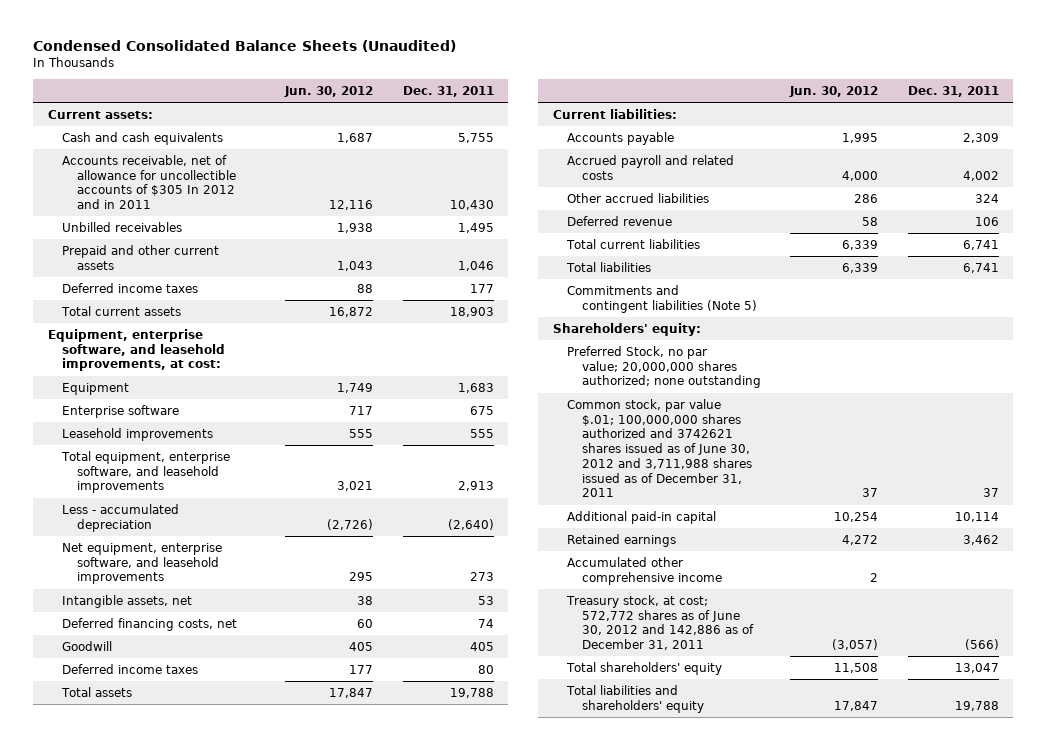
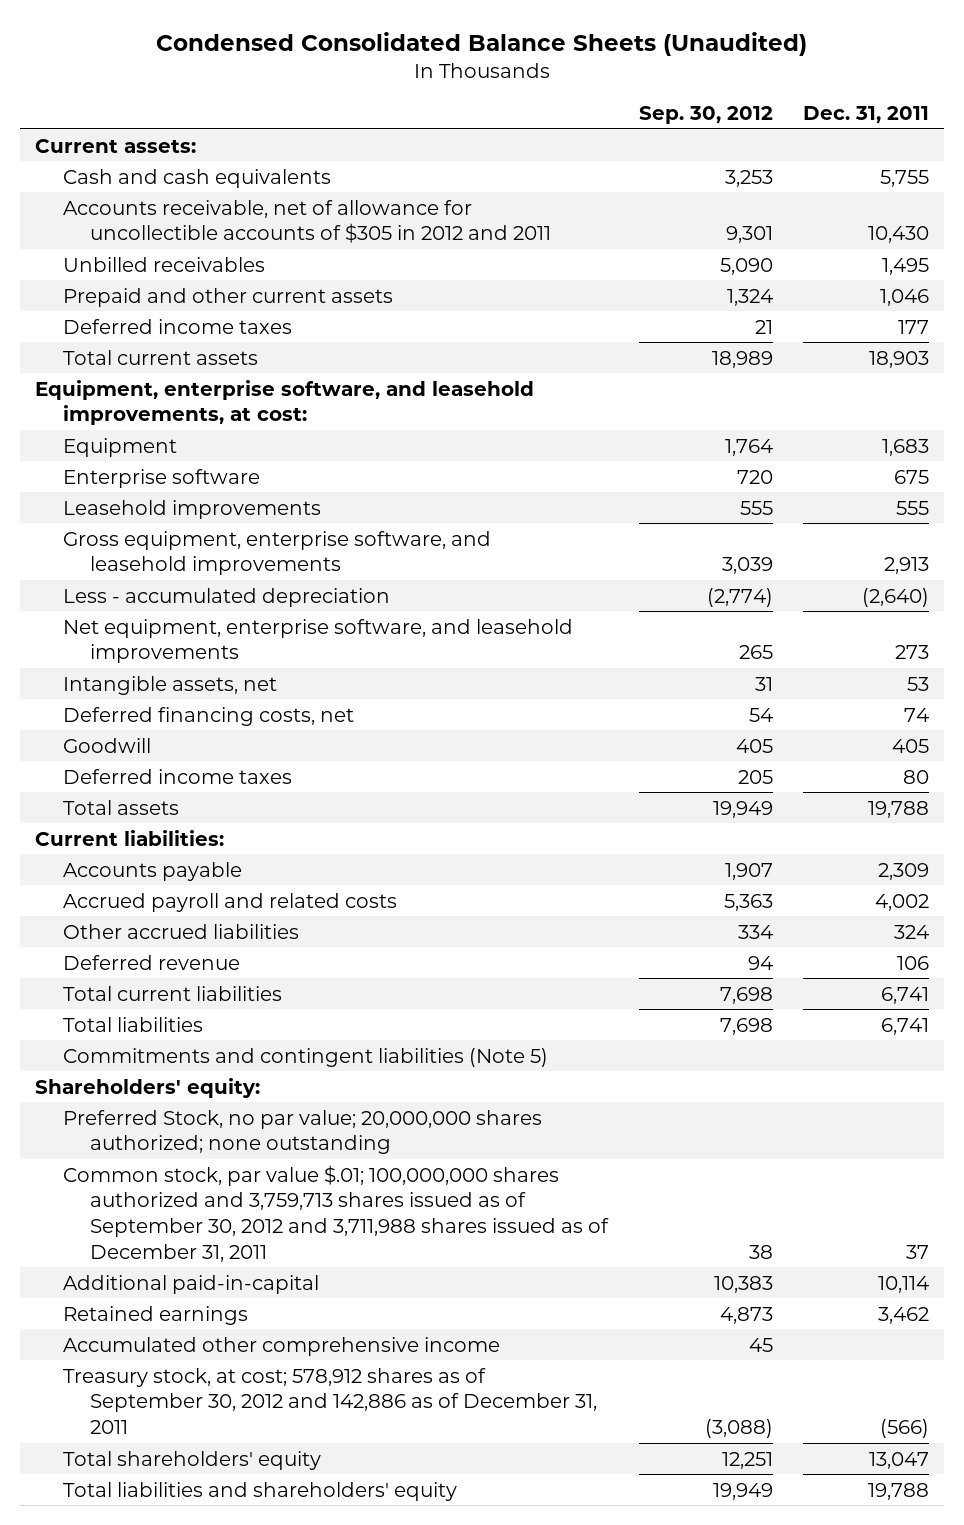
- | Jun. 30, 2012 | Dec. 31, 2011
+ | Sep. 30, 2012 | Dec. 31, 2011
- Accounts receivable, net of allowance for uncollectible accounts of $305 In 2012 and in 2011 | 12,116 | 10,430
+ Accounts receivable, net of allowance for uncollectible accounts of $305 in 2012 and 2011 | 9,301 | 10,430
- Total equipment, enterprise software, and leasehold improvements | 3,021 | 2,913
+ Gross equipment, enterprise software, and leasehold improvements | 3,039 | 2,913
- Common stock, par value $.01; 100,000,000 shares authorized and 3742621 shares issued as of June 30, 2012 and 3,711,988 shares issued as of December 31, 2011 | 37 | 37
- Additional paid-in capital | 10,254 | 10,114
+ Common stock, par value $.01; 100,000,000 shares authorized and 3,759,713 shares issued as of September 30, 2012 and 3,711,988 shares issued as of December 31, 2011 | 38 | 37
+ Additional paid-in-capital | 10,383 | 10,114
- Treasury stock, at cost; 572,772 shares as of June 30, 2012 and 142,886 as of December 31, 2011 | (3,057) | (566)
+ Treasury stock, at cost; 578,912 shares as of September 30, 2012 and 142,886 as of December 31, 2011 | (3,088) | (566)

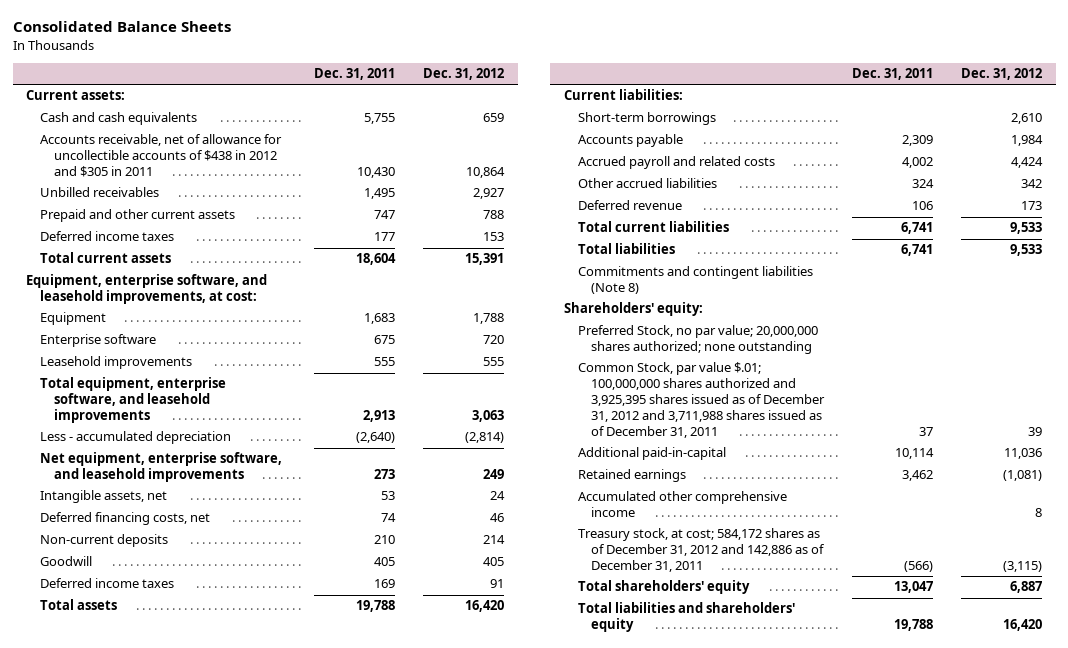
- Condensed Consolidated Balance Sheets (Unaudited)
+ Consolidated Balance Sheets
- | Sep. 30, 2012 | Dec. 31, 2011
+ | Dec. 31, 2011 | Dec. 31, 2012
- Accounts receivable, net of allowance for uncollectible accounts of $305 in 2012 and 2011 | 9,301 | 10,430
+ Accounts receivable, net of allowance for uncollectible accounts of $438 in 2012 and $305 in 2011 | 10,430 | 10,864
- Prepaid and other current assets | 1,324 | 1,046
+ Prepaid and other current assets | 747 | 788
- Total current assets | 18,989 | 18,903
+ Total current assets | 18,604 | 15,391
- Gross equipment, enterprise software, and leasehold improvements | 3,039 | 2,913
+ Total equipment, enterprise software, and leasehold improvements | 2,913 | 3,063
+ Non-current deposits | 210 | 214
- Deferred income taxes | 205 | 80
+ Deferred income taxes | 169 | 91
+ Short-term borrowings | | 2,610
- Commitments and contingent liabilities (Note 5)
+ Commitments and contingent liabilities (Note 8)
- Common stock, par value $.01; 100,000,000 shares authorized and 3,759,713 shares issued as of September 30, 2012 and 3,711,988 shares issued as of December 31, 2011 | 38 | 37
+ Common Stock, par value $.01; 100,000,000 shares authorized and 3,925,395 shares issued as of December 31, 2012 and 3,711,988 shares issued as of December 31, 2011 | 37 | 39
- Treasury stock, at cost; 578,912 shares as of September 30, 2012 and 142,886 as of December 31, 2011 | (3,088) | (566)
+ Treasury stock, at cost; 584,172 shares as of December 31, 2012 and 142,886 as of December 31, 2011 | (566) | (3,115)

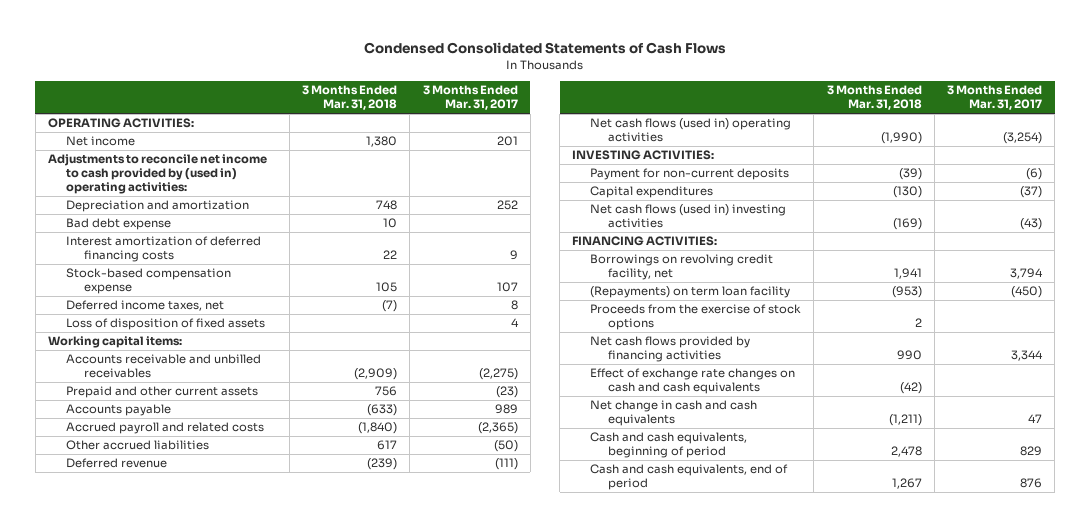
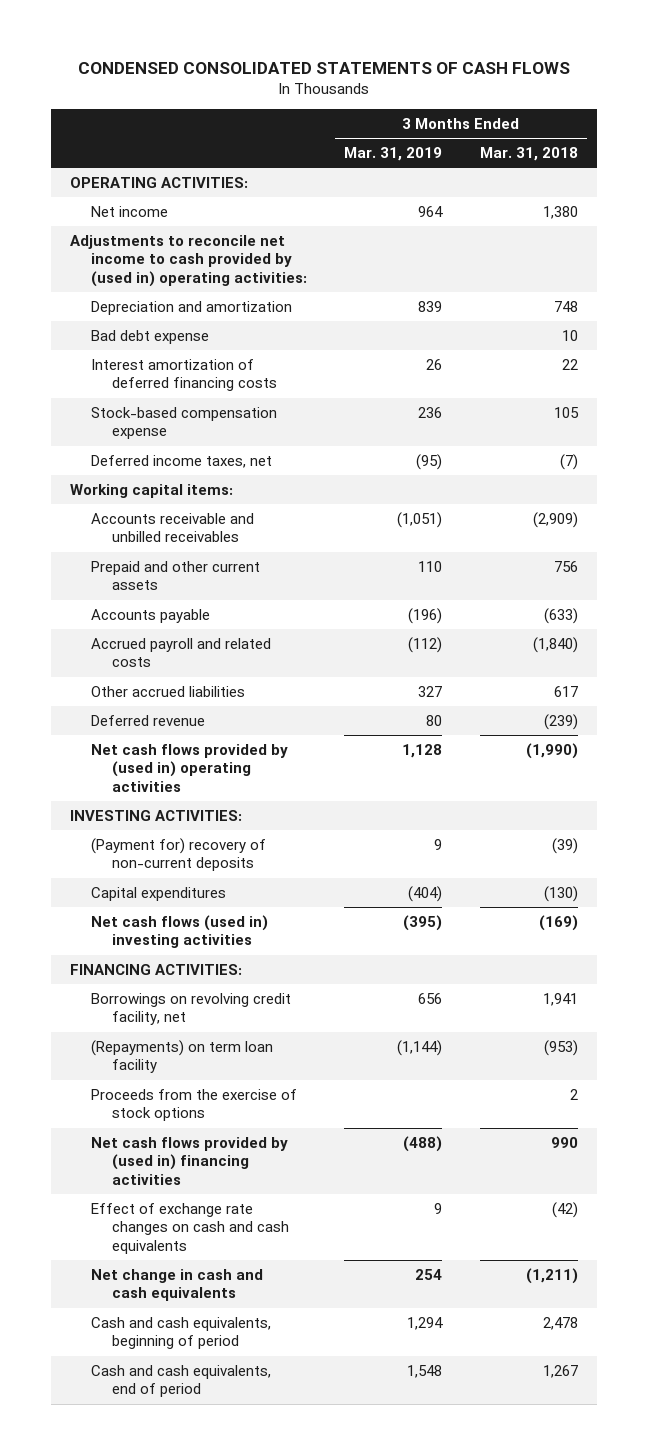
- Condensed Consolidated Statements of Cash Flows
+ CONDENSED CONSOLIDATED STATEMENTS OF CASH FLOWS
- | 3 Months Ended Mar. 31, 2018 | 3 Months Ended Mar. 31, 2017
+ | 3 Months Ended Mar. 31, 2019 | 3 Months Ended Mar. 31, 2018
- Loss of disposition of fixed assets | | 4
- Net cash flows (used in) operating activities | (1,990) | (3,254)
+ Net cash flows provided by (used in) operating activities | 1,128 | (1,990)
- Payment for non-current deposits | (39) | (6)
+ (Payment for) recovery of non-current deposits | 9 | (39)
- Net cash flows provided by financing activities | 990 | 3,344
+ Net cash flows provided by (used in) financing activities | (488) | 990

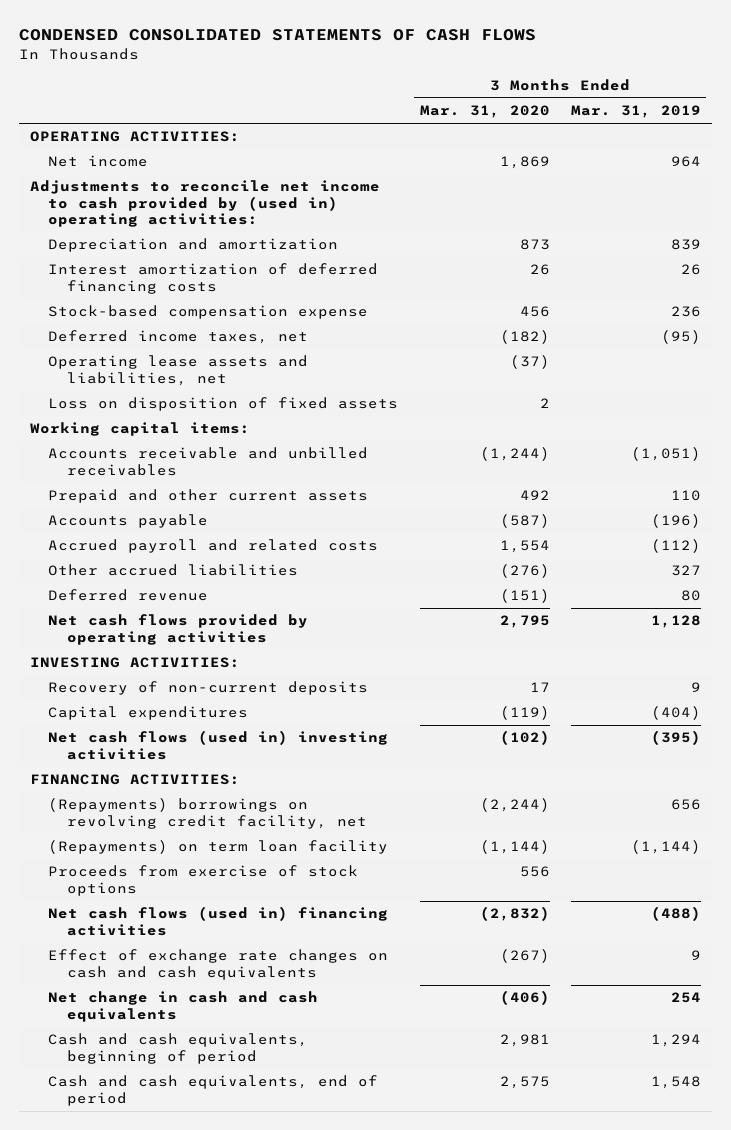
- | 3 Months Ended Mar. 31, 2019 | 3 Months Ended Mar. 31, 2018
+ | 3 Months Ended Mar. 31, 2020 | 3 Months Ended Mar. 31, 2019
- Bad debt expense | | 10
+ Operating lease assets and liabilities, net | (37) |
+ Loss on disposition of fixed assets | 2 |
- Net cash flows provided by (used in) operating activities | 1,128 | (1,990)
+ Net cash flows provided by operating activities | 2,795 | 1,128
- (Payment for) recovery of non-current deposits | 9 | (39)
+ Recovery of non-current deposits | 17 | 9
- Borrowings on revolving credit facility, net | 656 | 1,941
+ (Repayments) borrowings on revolving credit facility, net | (2,244) | 656
- Proceeds from the exercise of stock options | | 2
- Net cash flows provided by (used in) financing activities | (488) | 990
+ Proceeds from exercise of stock options | 556 |
+ Net cash flows (used in) financing activities | (2,832) | (488)

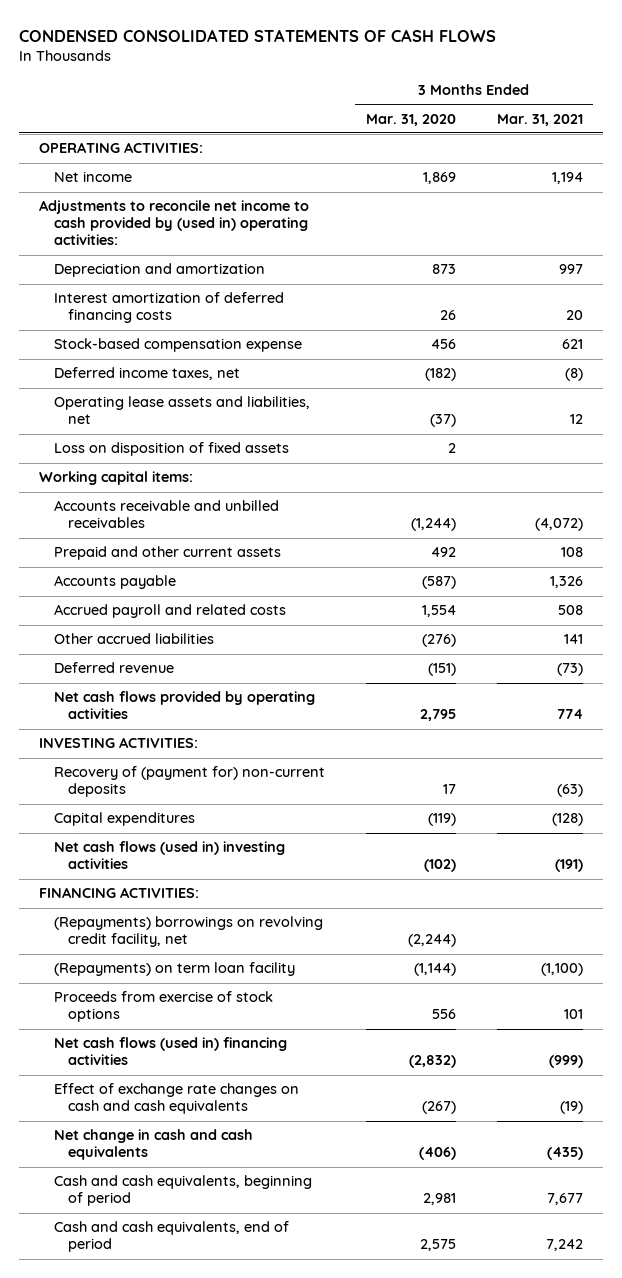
- | 3 Months Ended Mar. 31, 2020 | 3 Months Ended Mar. 31, 2019
+ | 3 Months Ended Mar. 31, 2020 | 3 Months Ended Mar. 31, 2021
- Recovery of non-current deposits | 17 | 9
+ Recovery of (payment for) non-current deposits | 17 | (63)

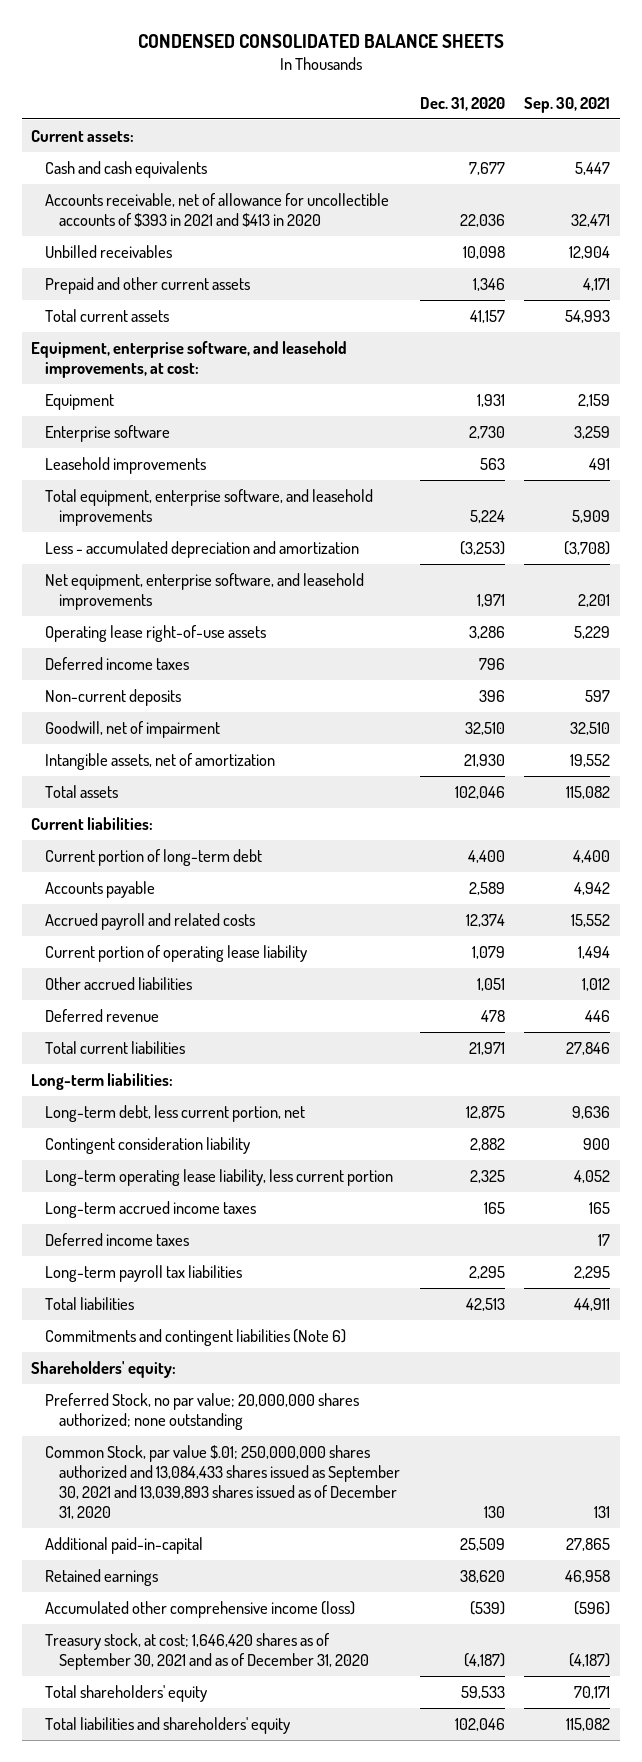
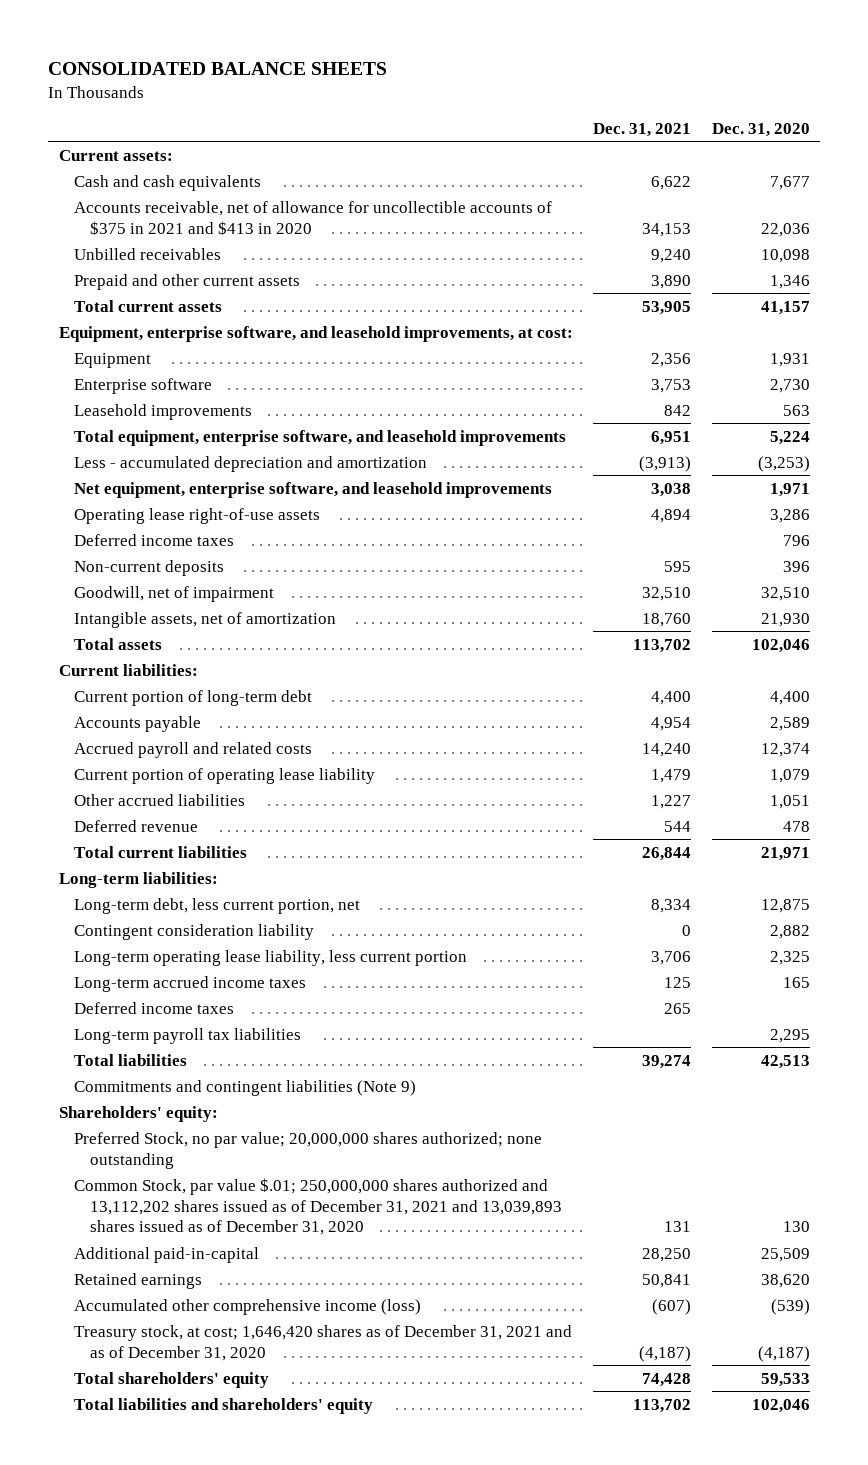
- CONDENSED CONSOLIDATED BALANCE SHEETS
+ CONSOLIDATED BALANCE SHEETS
- | Dec. 31, 2020 | Sep. 30, 2021
+ | Dec. 31, 2021 | Dec. 31, 2020
- Accounts receivable, net of allowance for uncollectible accounts of $393 in 2021 and $413 in 2020 | 22,036 | 32,471
+ Accounts receivable, net of allowance for uncollectible accounts of $375 in 2021 and $413 in 2020 | 34,153 | 22,036
- Commitments and contingent liabilities (Note 6)
+ Commitments and contingent liabilities (Note 9)
- Common Stock, par value $.01; 250,000,000 shares authorized and 13,084,433 shares issued as September 30, 2021 and 13,039,893 shares issued as of December 31, 2020 | 130 | 131
+ Common Stock, par value $.01; 250,000,000 shares authorized and 13,112,202 shares issued as of December 31, 2021 and 13,039,893 shares issued as of December 31, 2020 | 131 | 130
- Treasury stock, at cost; 1,646,420 shares as of September 30, 2021 and as of December 31, 2020 | (4,187) | (4,187)
+ Treasury stock, at cost; 1,646,420 shares as of December 31, 2021 and as of December 31, 2020 | (4,187) | (4,187)

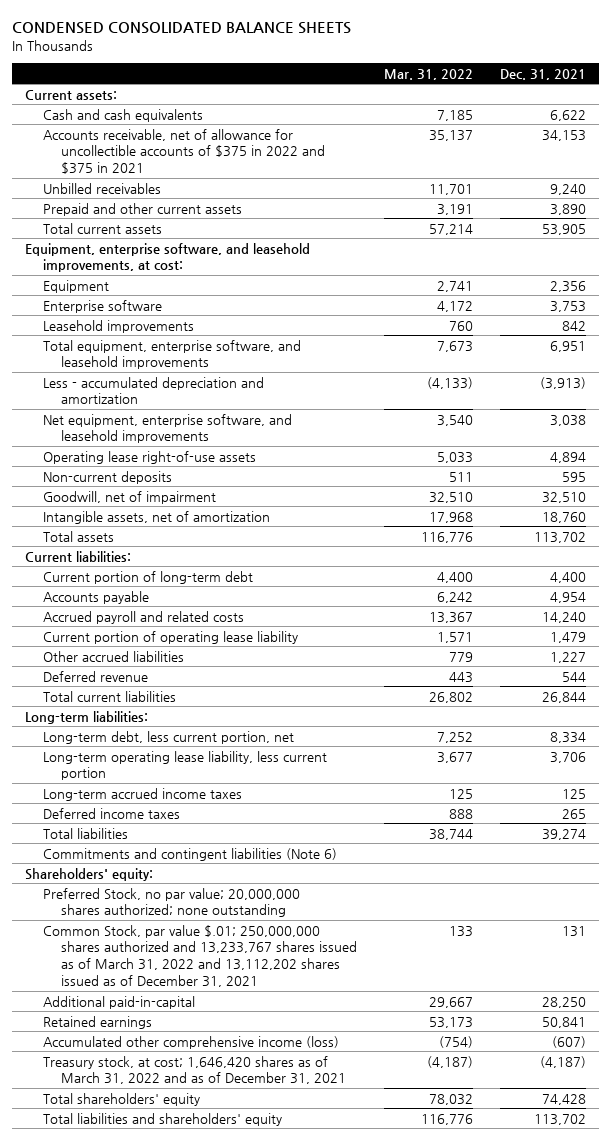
- CONSOLIDATED BALANCE SHEETS
+ CONDENSED CONSOLIDATED BALANCE SHEETS
- | Dec. 31, 2021 | Dec. 31, 2020
+ | Mar. 31, 2022 | Dec. 31, 2021
- Accounts receivable, net of allowance for uncollectible accounts of $375 in 2021 and $413 in 2020 | 34,153 | 22,036
+ Accounts receivable, net of allowance for uncollectible accounts of $375 in 2022 and $375 in 2021 | 35,137 | 34,153
- Deferred income taxes | | 796
- Contingent consideration liability | 0 | 2,882
- Long-term payroll tax liabilities | | 2,295
- Commitments and contingent liabilities (Note 9)
+ Commitments and contingent liabilities (Note 6)
- Common Stock, par value $.01; 250,000,000 shares authorized and 13,112,202 shares issued as of December 31, 2021 and 13,039,893 shares issued as of December 31, 2020 | 131 | 130
+ Common Stock, par value $.01; 250,000,000 shares authorized and 13,233,767 shares issued as of March 31, 2022 and 13,112,202 shares issued as of December 31, 2021 | 133 | 131
- Treasury stock, at cost; 1,646,420 shares as of December 31, 2021 and as of December 31, 2020 | (4,187) | (4,187)
+ Treasury stock, at cost; 1,646,420 shares as of March 31, 2022 and as of December 31, 2021 | (4,187) | (4,187)

